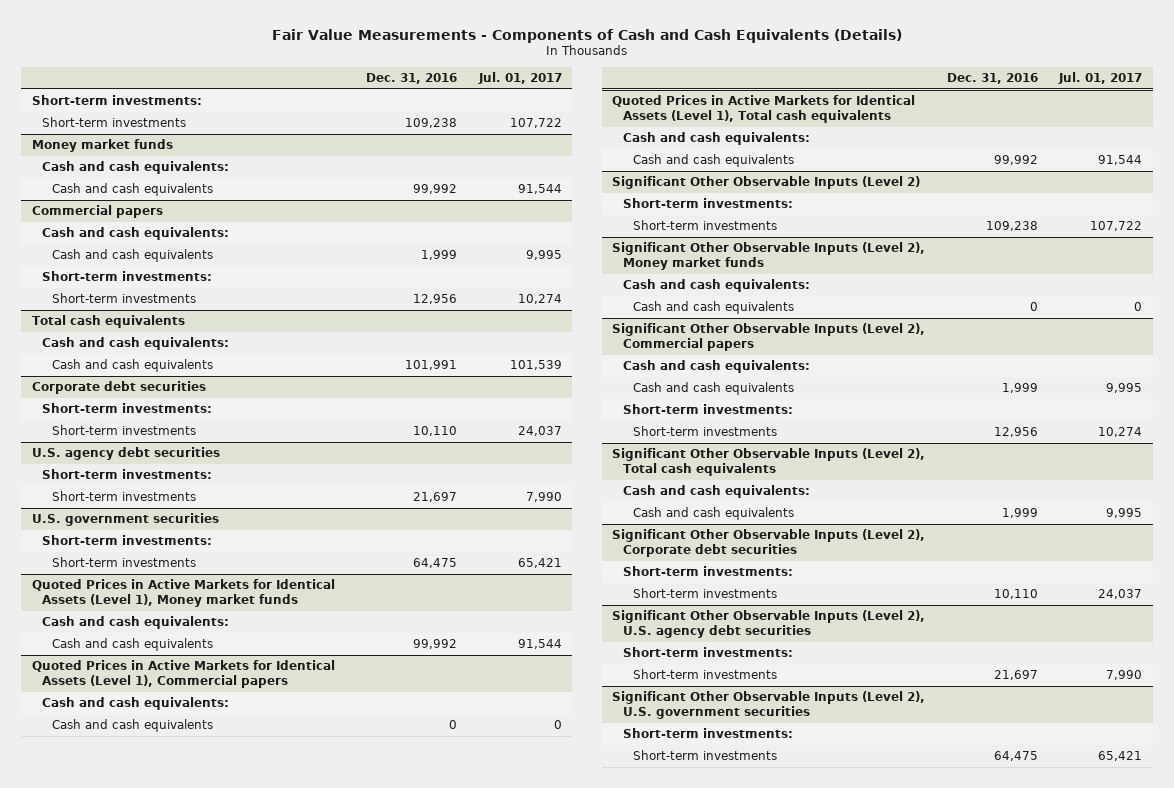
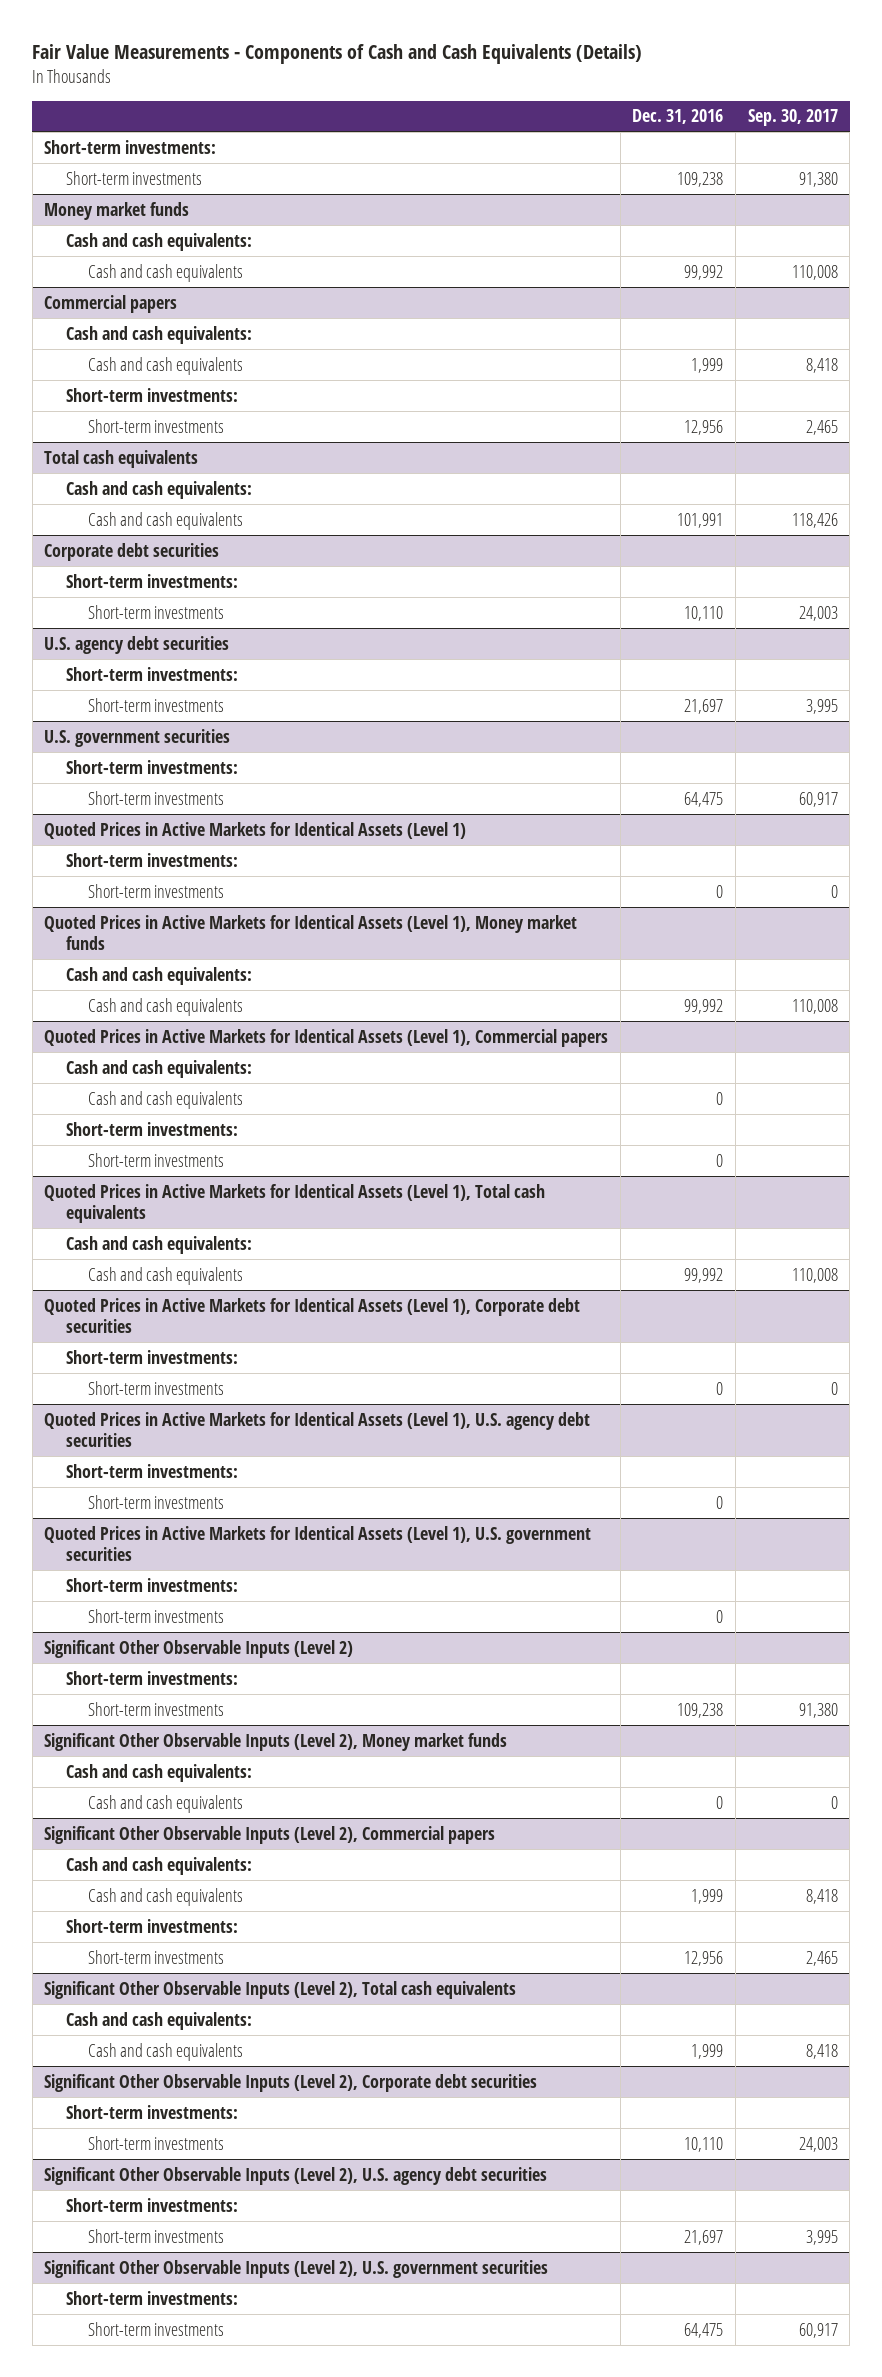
- | Dec. 31, 2016 | Jul. 01, 2017
+ | Dec. 31, 2016 | Sep. 30, 2017
+ Quoted Prices in Active Markets for Identical Assets (Level 1)
+ Short-term investments:
+ Short-term investments | 0 | 0
@ Quoted Prices in Active Markets for Identical Assets (Level 1), Commercial papers
+ Short-term investments:
+ Short-term investments | 0 |
+ Quoted Prices in Active Markets for Identical Assets (Level 1), Corporate debt securities
+ Short-term investments:
+ Short-term investments | 0 | 0
+ Quoted Prices in Active Markets for Identical Assets (Level 1), U.S. agency debt securities
+ Short-term investments:
+ Short-term investments | 0 |
+ Quoted Prices in Active Markets for Identical Assets (Level 1), U.S. government securities
+ Short-term investments:
+ Short-term investments | 0 |

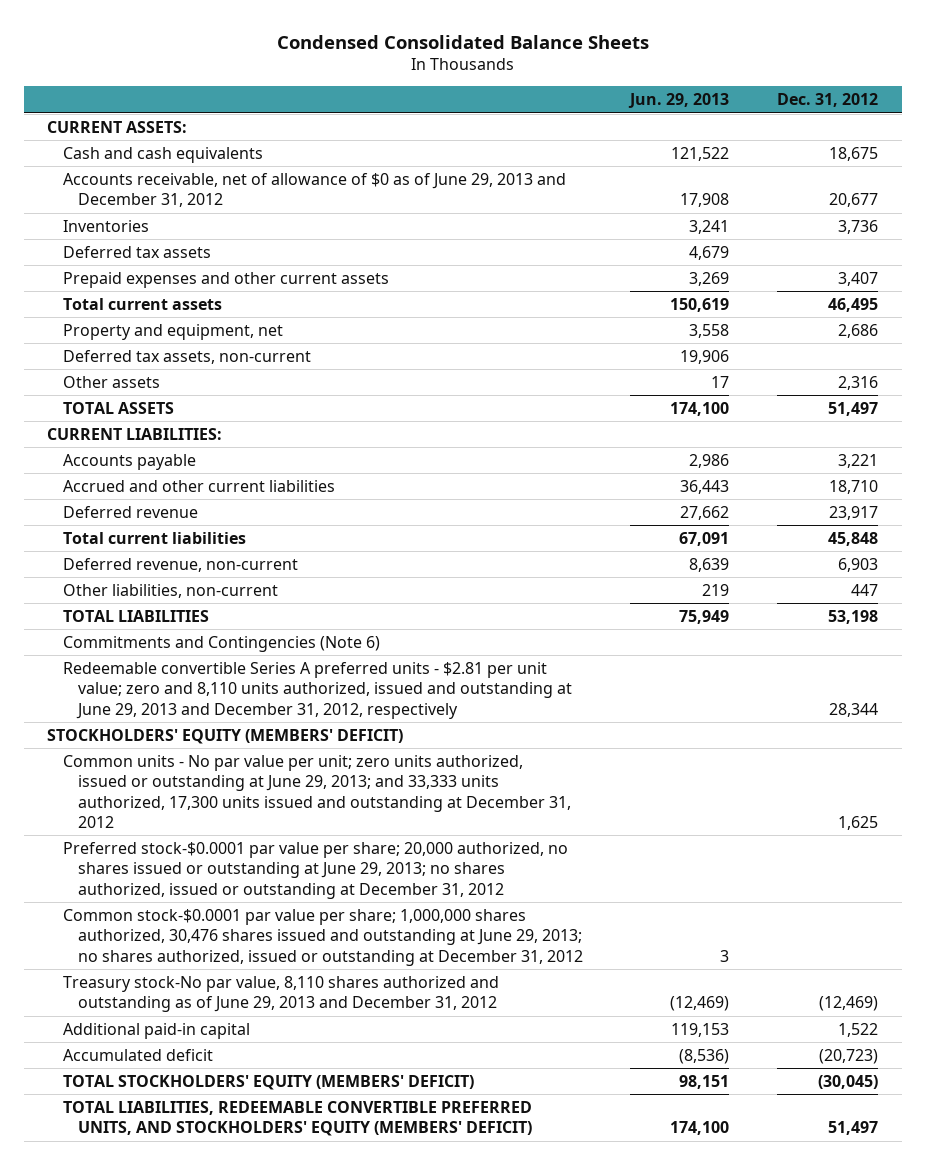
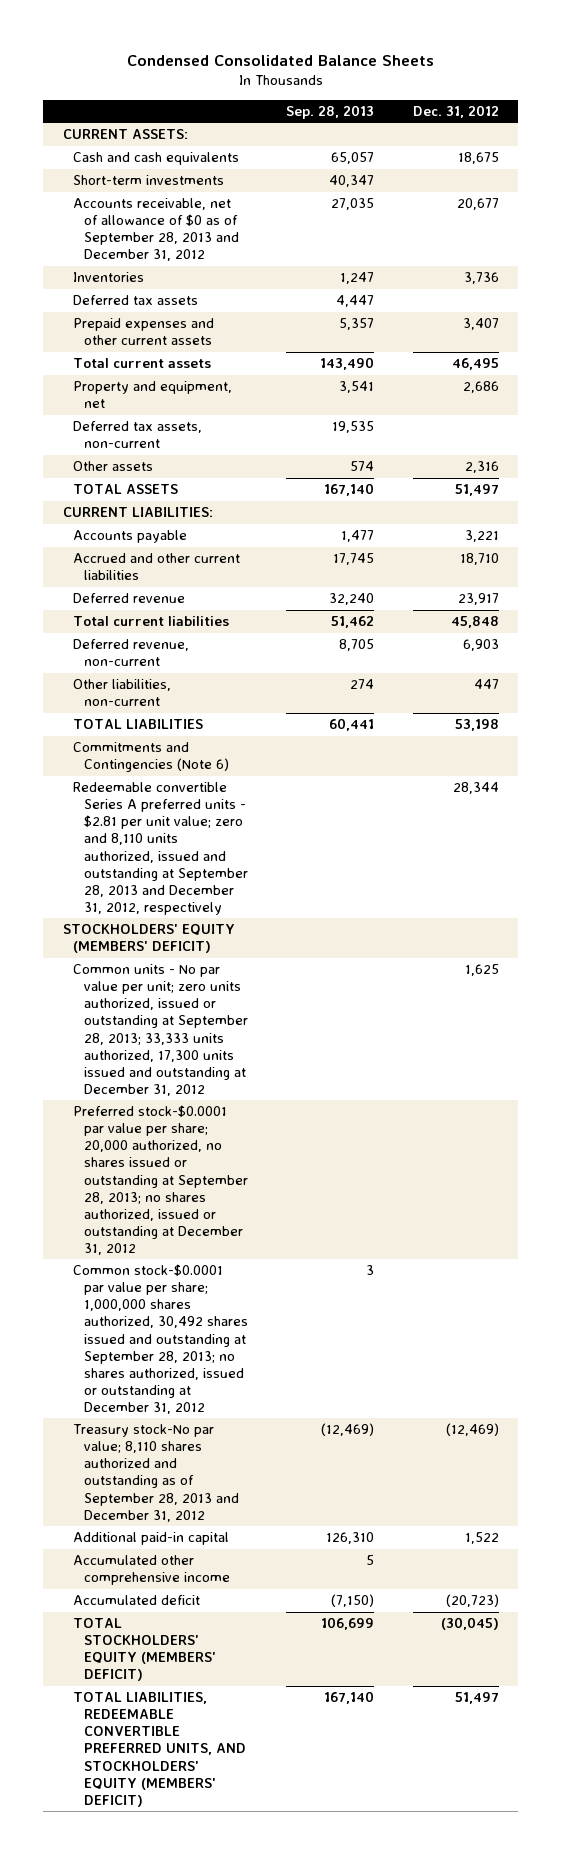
- | Jun. 29, 2013 | Dec. 31, 2012
+ | Sep. 28, 2013 | Dec. 31, 2012
- Accounts receivable, net of allowance of $0 as of June 29, 2013 and December 31, 2012 | 17,908 | 20,677
+ Short-term investments | 40,347 |
+ Accounts receivable, net of allowance of $0 as of September 28, 2013 and December 31, 2012 | 27,035 | 20,677
- Redeemable convertible Series A preferred units - $2.81 per unit value; zero and 8,110 units authorized, issued and outstanding at June 29, 2013 and December 31, 2012, respectively | | 28,344
+ Redeemable convertible Series A preferred units - $2.81 per unit value; zero and 8,110 units authorized, issued and outstanding at September 28, 2013 and December 31, 2012, respectively | | 28,344
- Common units - No par value per unit; zero units authorized, issued or outstanding at June 29, 2013; and 33,333 units authorized, 17,300 units issued and outstanding at December 31, 2012 | | 1,625
- Preferred stock-$0.0001 par value per share; 20,000 authorized, no shares issued or outstanding at June 29, 2013; no shares authorized, issued or outstanding at December 31, 2012
- Common stock-$0.0001 par value per share; 1,000,000 shares authorized, 30,476 shares issued and outstanding at June 29, 2013; no shares authorized, issued or outstanding at December 31, 2012 | 3 |
- Treasury stock-No par value, 8,110 shares authorized and outstanding as of June 29, 2013 and December 31, 2012 | (12,469) | (12,469)
+ Common units - No par value per unit; zero units authorized, issued or outstanding at September 28, 2013; 33,333 units authorized, 17,300 units issued and outstanding at December 31, 2012 | | 1,625
+ Preferred stock-$0.0001 par value per share; 20,000 authorized, no shares issued or outstanding at September 28, 2013; no shares authorized, issued or outstanding at December 31, 2012
+ Common stock-$0.0001 par value per share; 1,000,000 shares authorized, 30,492 shares issued and outstanding at September 28, 2013; no shares authorized, issued or outstanding at December 31, 2012 | 3 |
+ Treasury stock-No par value; 8,110 shares authorized and outstanding as of September 28, 2013 and December 31, 2012 | (12,469) | (12,469)
+ Accumulated other comprehensive income | 5 |

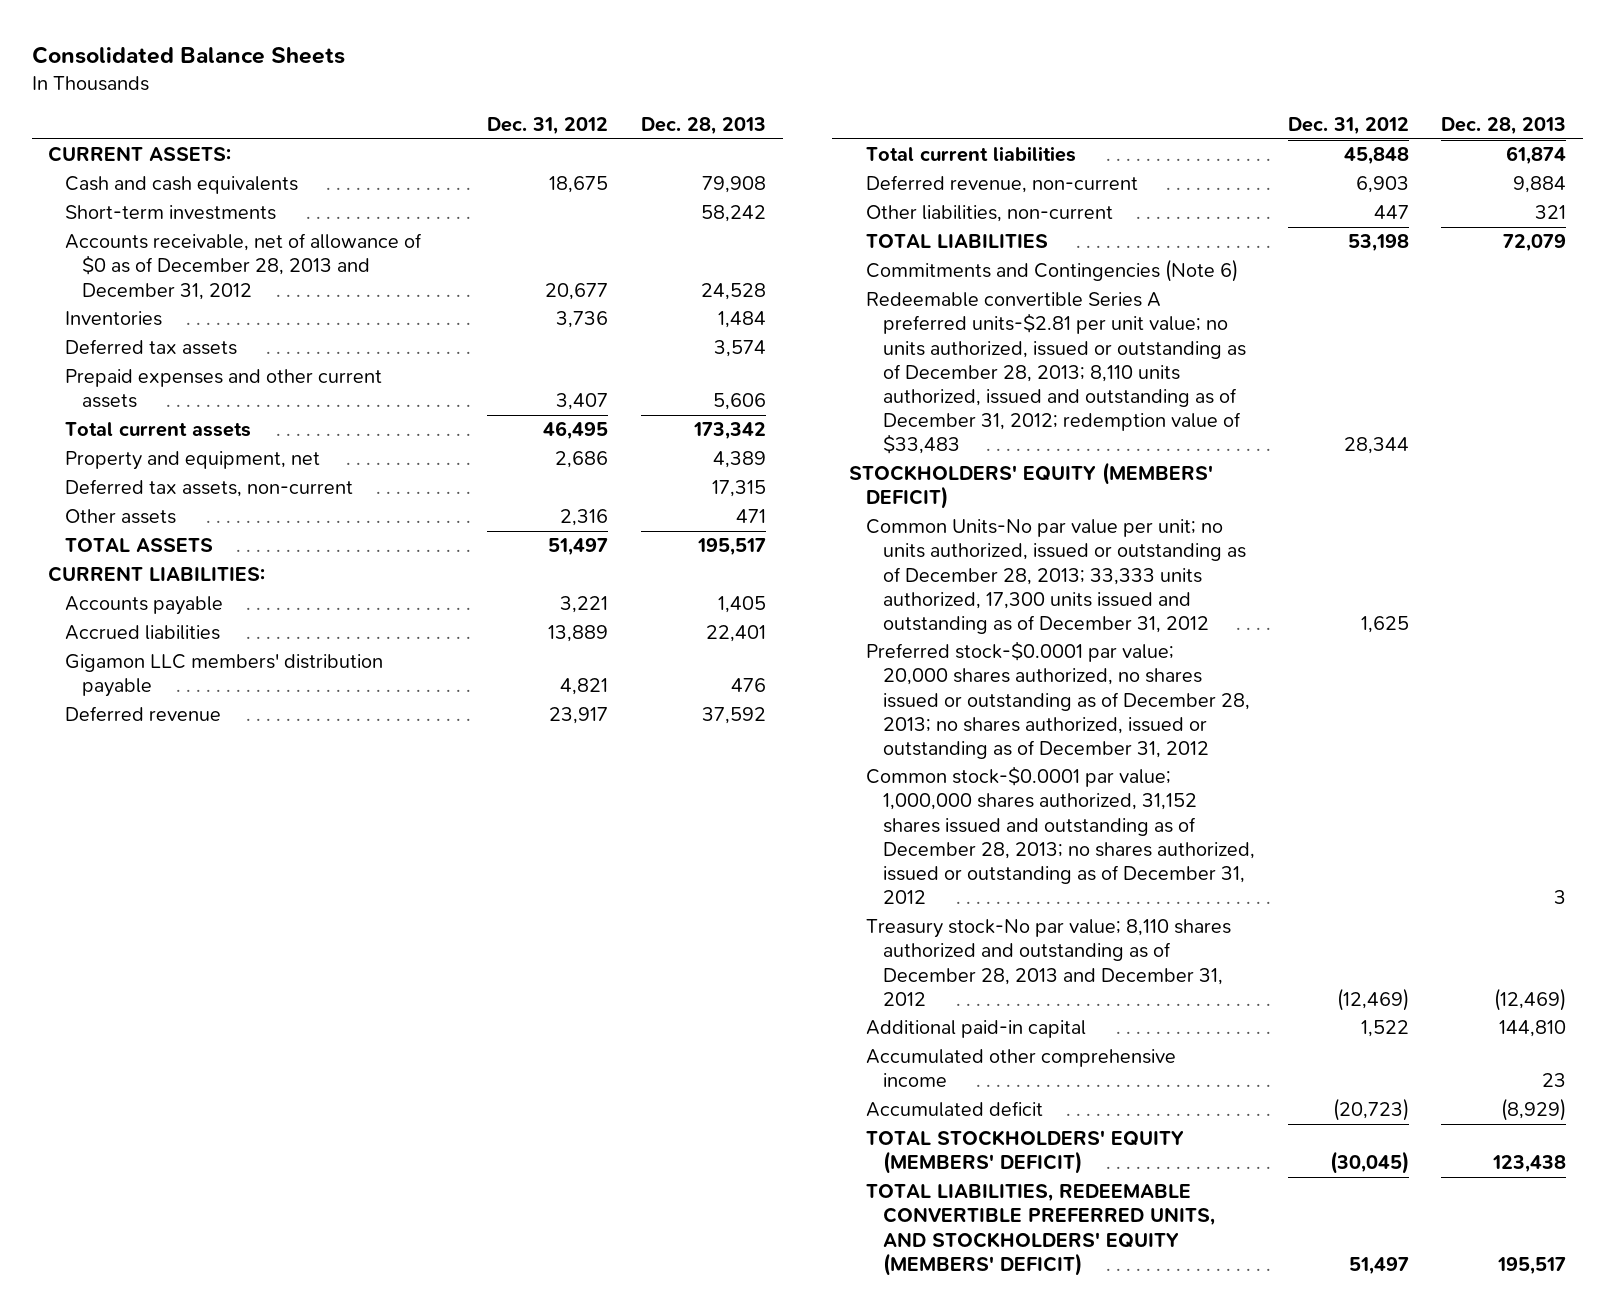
- Condensed Consolidated Balance Sheets
+ Consolidated Balance Sheets
- | Sep. 28, 2013 | Dec. 31, 2012
+ | Dec. 31, 2012 | Dec. 28, 2013
- Accounts receivable, net of allowance of $0 as of September 28, 2013 and December 31, 2012 | 27,035 | 20,677
+ Accounts receivable, net of allowance of $0 as of December 28, 2013 and December 31, 2012 | 20,677 | 24,528
- Accrued and other current liabilities | 17,745 | 18,710
+ Accrued liabilities | 13,889 | 22,401
+ Gigamon LLC members' distribution payable | 4,821 | 476
- Redeemable convertible Series A preferred units - $2.81 per unit value; zero and 8,110 units authorized, issued and outstanding at September 28, 2013 and December 31, 2012, respectively | | 28,344
+ Redeemable convertible Series A preferred units-$2.81 per unit value; no units authorized, issued or outstanding as of December 28, 2013; 8,110 units authorized, issued and outstanding as of December 31, 2012; redemption value of $33,483 | 28,344 |
- Common units - No par value per unit; zero units authorized, issued or outstanding at September 28, 2013; 33,333 units authorized, 17,300 units issued and outstanding at December 31, 2012 | | 1,625
- Preferred stock-$0.0001 par value per share; 20,000 authorized, no shares issued or outstanding at September 28, 2013; no shares authorized, issued or outstanding at December 31, 2012
- Common stock-$0.0001 par value per share; 1,000,000 shares authorized, 30,492 shares issued and outstanding at September 28, 2013; no shares authorized, issued or outstanding at December 31, 2012 | 3 |
- Treasury stock-No par value; 8,110 shares authorized and outstanding as of September 28, 2013 and December 31, 2012 | (12,469) | (12,469)
+ Common Units-No par value per unit; no units authorized, issued or outstanding as of December 28, 2013; 33,333 units authorized, 17,300 units issued and outstanding as of December 31, 2012 | 1,625 |
+ Preferred stock-$0.0001 par value; 20,000 shares authorized, no shares issued or outstanding as of December 28, 2013; no shares authorized, issued or outstanding as of December 31, 2012
+ Common stock-$0.0001 par value; 1,000,000 shares authorized, 31,152 shares issued and outstanding as of December 28, 2013; no shares authorized, issued or outstanding as of December 31, 2012 | | 3
+ Treasury stock-No par value; 8,110 shares authorized and outstanding as of December 28, 2013 and December 31, 2012 | (12,469) | (12,469)

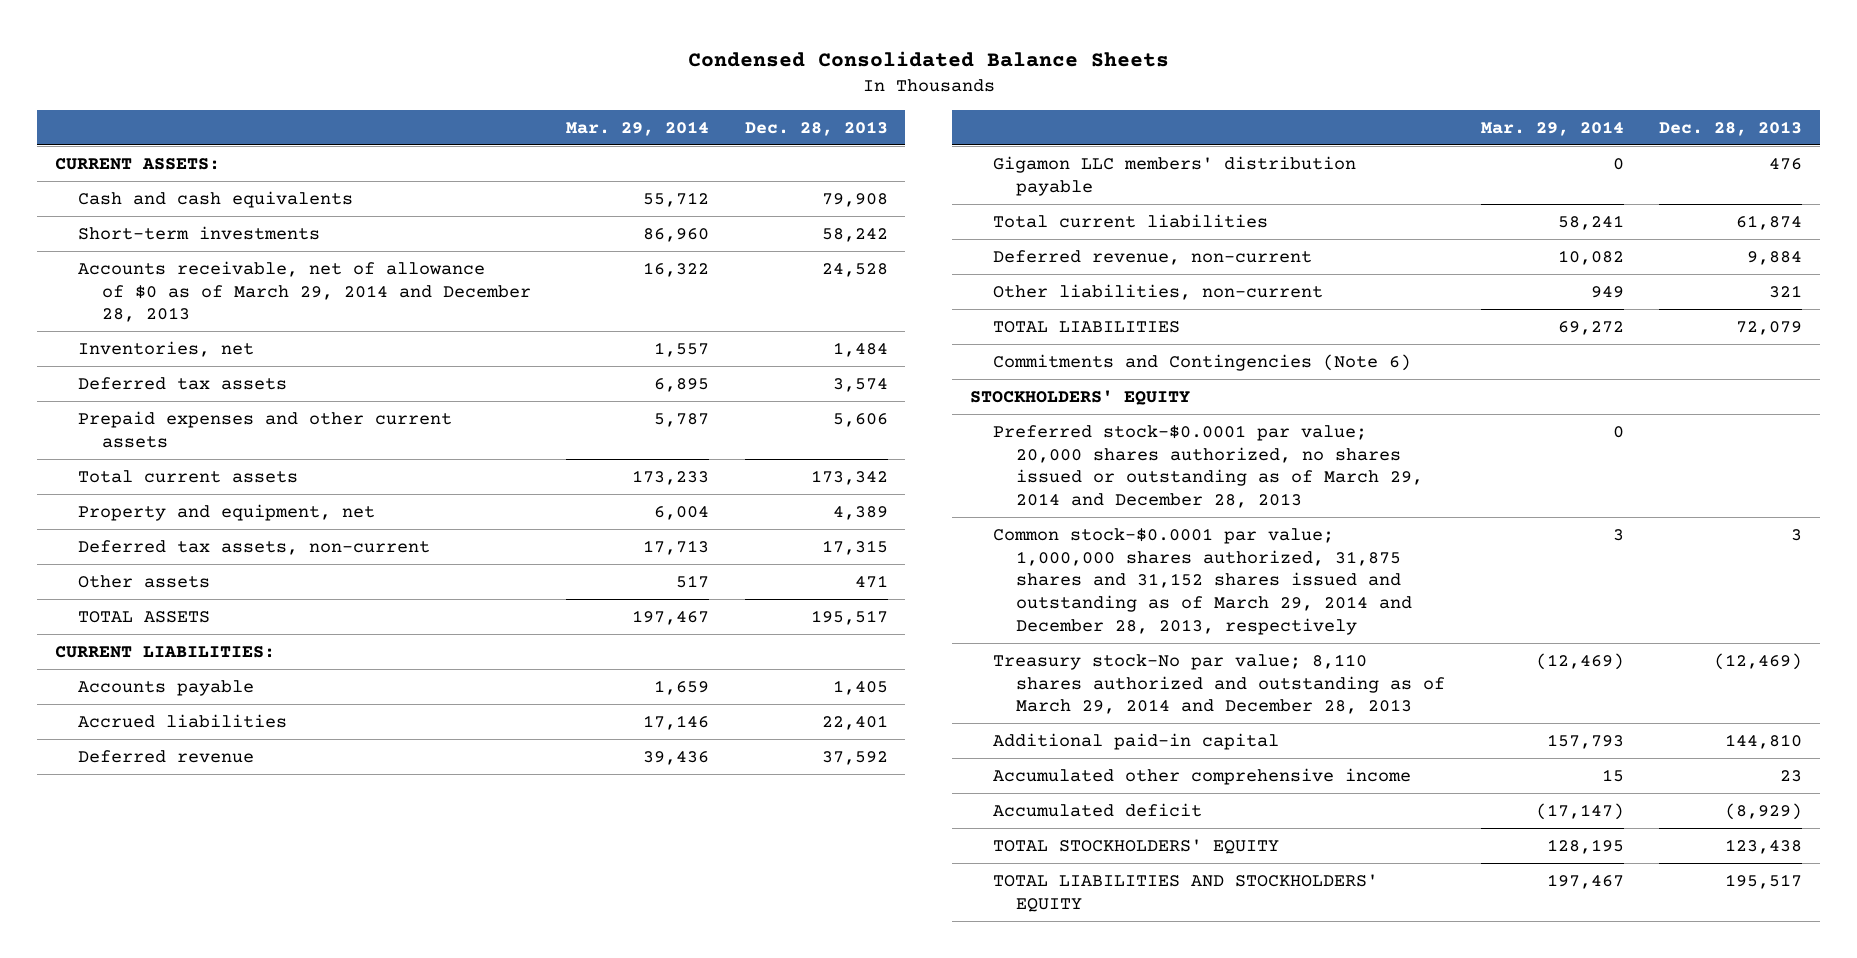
- Consolidated Balance Sheets
+ Condensed Consolidated Balance Sheets
- | Dec. 31, 2012 | Dec. 28, 2013
+ | Mar. 29, 2014 | Dec. 28, 2013
- Accounts receivable, net of allowance of $0 as of December 28, 2013 and December 31, 2012 | 20,677 | 24,528
- Inventories | 3,736 | 1,484
+ Accounts receivable, net of allowance of $0 as of March 29, 2014 and December 28, 2013 | 16,322 | 24,528
+ Inventories, net | 1,557 | 1,484
moved down: Gigamon LLC members' distribution payable | 0 | 476
- Redeemable convertible Series A preferred units-$2.81 per unit value; no units authorized, issued or outstanding as of December 28, 2013; 8,110 units authorized, issued and outstanding as of December 31, 2012; redemption value of $33,483 | 28,344 |
- STOCKHOLDERS' EQUITY (MEMBERS' DEFICIT)
- Common Units-No par value per unit; no units authorized, issued or outstanding as of December 28, 2013; 33,333 units authorized, 17,300 units issued and outstanding as of December 31, 2012 | 1,625 |
- Preferred stock-$0.0001 par value; 20,000 shares authorized, no shares issued or outstanding as of December 28, 2013; no shares authorized, issued or outstanding as of December 31, 2012
- Common stock-$0.0001 par value; 1,000,000 shares authorized, 31,152 shares issued and outstanding as of December 28, 2013; no shares authorized, issued or outstanding as of December 31, 2012 | | 3
- Treasury stock-No par value; 8,110 shares authorized and outstanding as of December 28, 2013 and December 31, 2012 | (12,469) | (12,469)
+ STOCKHOLDERS' EQUITY
+ Preferred stock-$0.0001 par value; 20,000 shares authorized, no shares issued or outstanding as of March 29, 2014 and December 28, 2013 | 0 |
+ Common stock-$0.0001 par value; 1,000,000 shares authorized, 31,875 shares and 31,152 shares issued and outstanding as of March 29, 2014 and December 28, 2013, respectively | 3 | 3
+ Treasury stock-No par value; 8,110 shares authorized and outstanding as of March 29, 2014 and December 28, 2013 | (12,469) | (12,469)
- TOTAL STOCKHOLDERS' EQUITY (MEMBERS' DEFICIT) | (30,045) | 123,438
- TOTAL LIABILITIES, REDEEMABLE CONVERTIBLE PREFERRED UNITS, AND STOCKHOLDERS' EQUITY (MEMBERS' DEFICIT) | 51,497 | 195,517
+ TOTAL STOCKHOLDERS' EQUITY | 128,195 | 123,438
+ TOTAL LIABILITIES AND STOCKHOLDERS' EQUITY | 197,467 | 195,517

